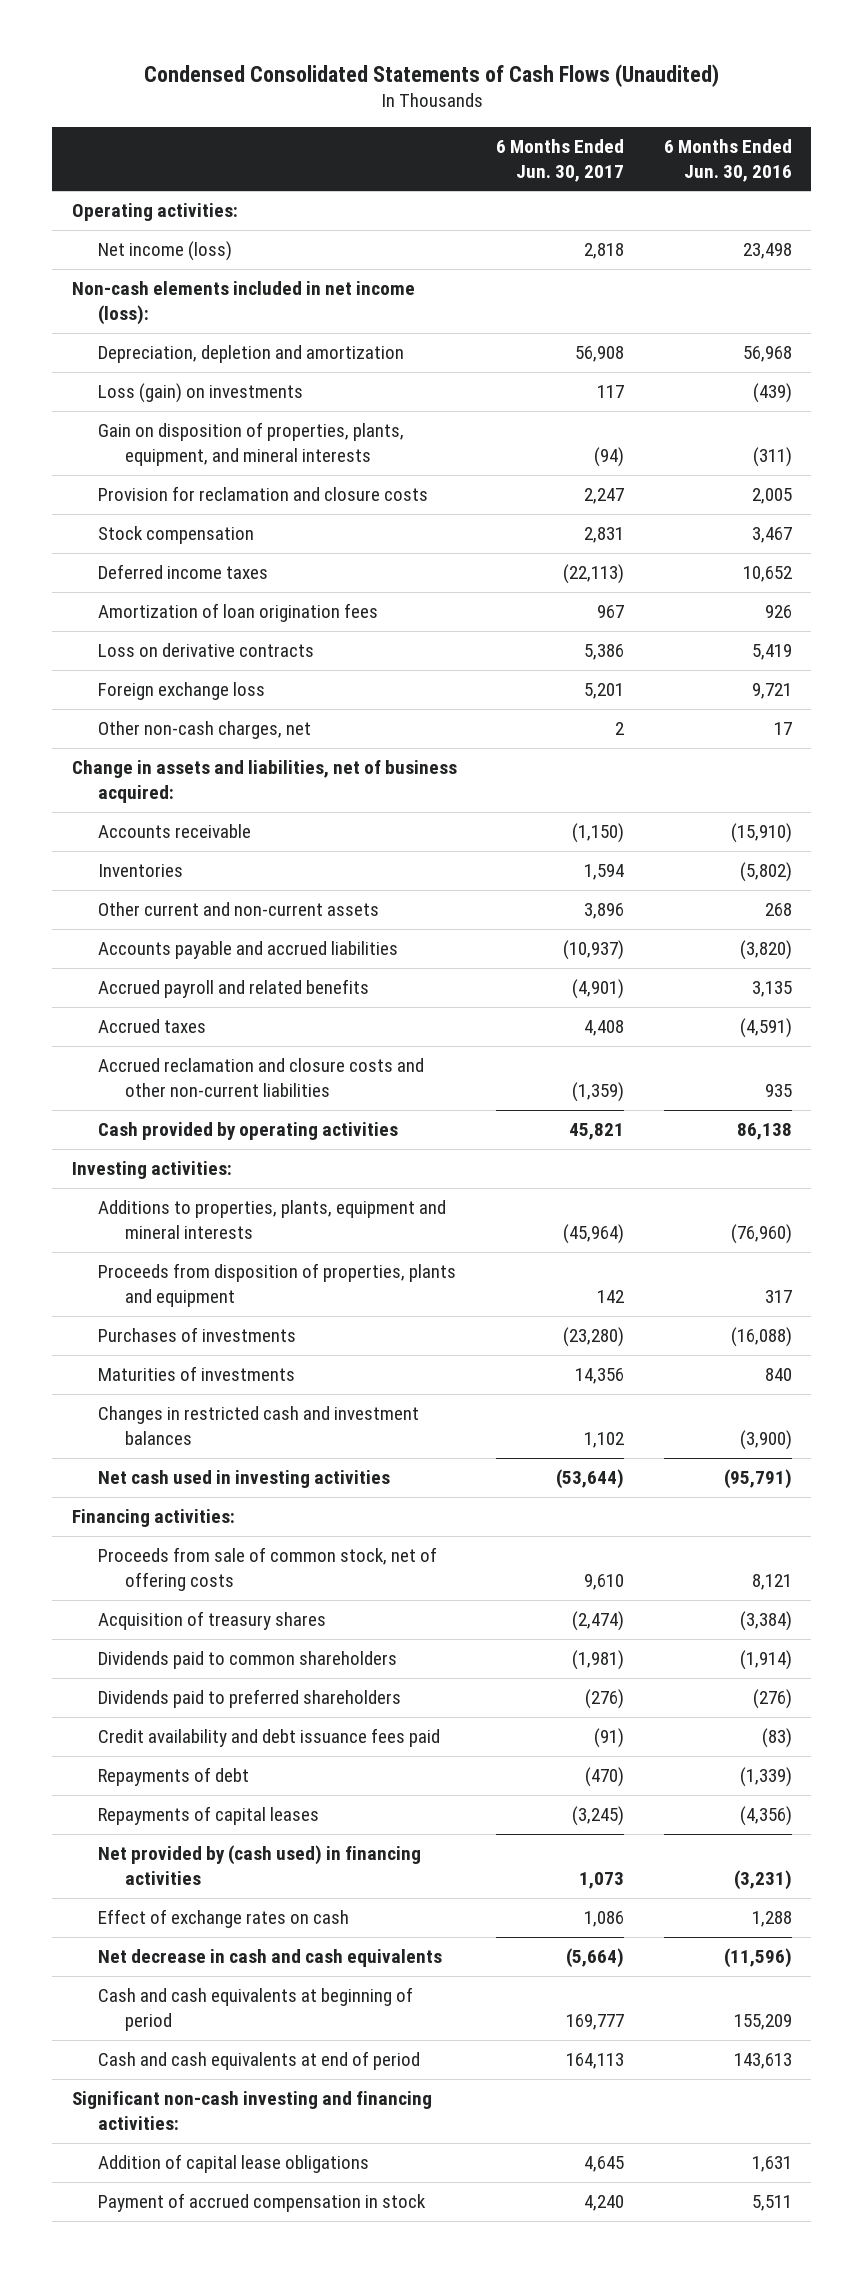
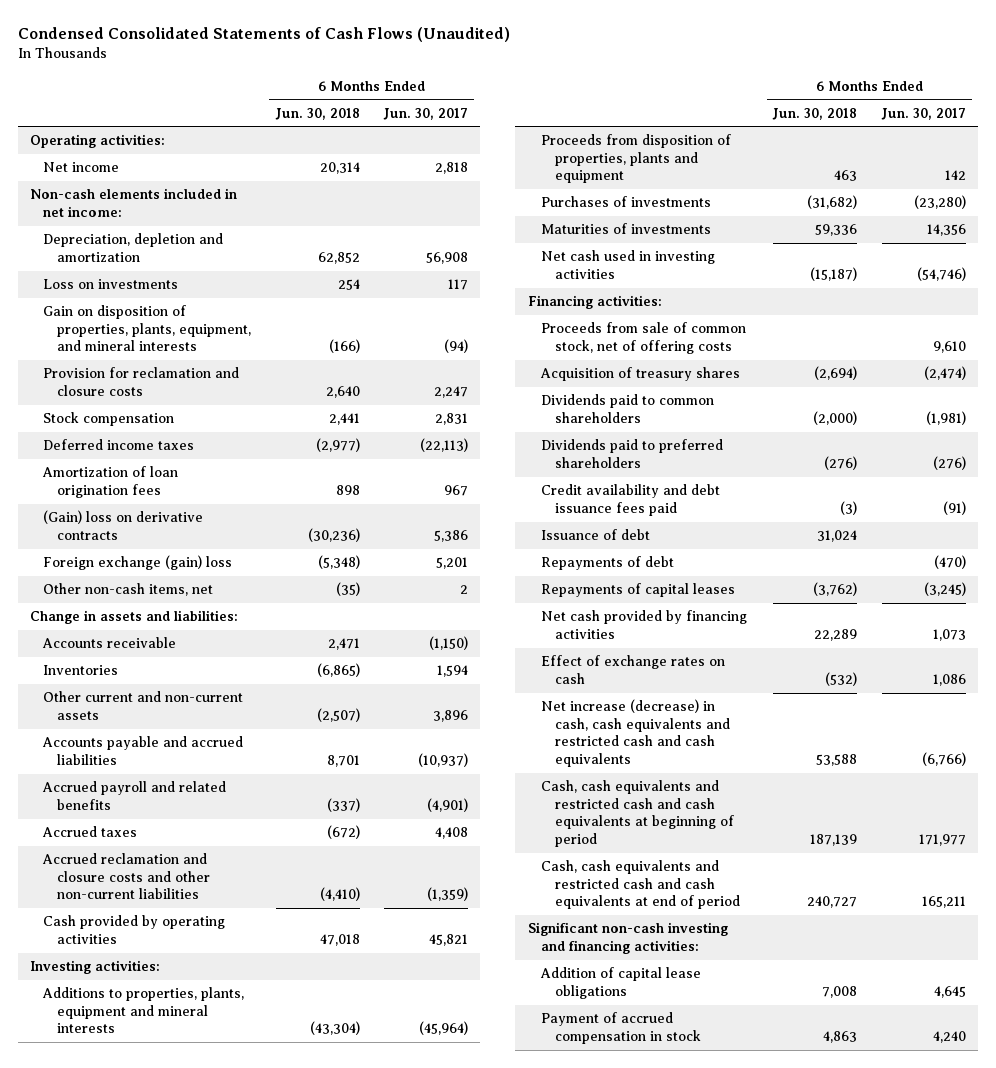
- | 6 Months Ended Jun. 30, 2017 | 6 Months Ended Jun. 30, 2016
+ | 6 Months Ended Jun. 30, 2018 | 6 Months Ended Jun. 30, 2017
- Net income (loss) | 2,818 | 23,498
- Non-cash elements included in net income (loss):
+ Net income | 20,314 | 2,818
+ Non-cash elements included in net income:
- Loss (gain) on investments | 117 | (439)
+ Loss on investments | 254 | 117
- Loss on derivative contracts | 5,386 | 5,419
- Foreign exchange loss | 5,201 | 9,721
- Other non-cash charges, net | 2 | 17
- Change in assets and liabilities, net of business acquired:
+ (Gain) loss on derivative contracts | (30,236) | 5,386
+ Foreign exchange (gain) loss | (5,348) | 5,201
+ Other non-cash items, net | (35) | 2
+ Change in assets and liabilities:
- Changes in restricted cash and investment balances | 1,102 | (3,900)
- Net cash used in investing activities | (53,644) | (95,791)
+ Net cash used in investing activities | (15,187) | (54,746)
+ Issuance of debt | 31,024 |
- Net provided by (cash used) in financing activities | 1,073 | (3,231)
+ Net cash provided by financing activities | 22,289 | 1,073
- Net decrease in cash and cash equivalents | (5,664) | (11,596)
- Cash and cash equivalents at beginning of period | 169,777 | 155,209
- Cash and cash equivalents at end of period | 164,113 | 143,613
+ Net increase (decrease) in cash, cash equivalents and restricted cash and cash equivalents | 53,588 | (6,766)
+ Cash, cash equivalents and restricted cash and cash equivalents at beginning of period | 187,139 | 171,977
+ Cash, cash equivalents and restricted cash and cash equivalents at end of period | 240,727 | 165,211

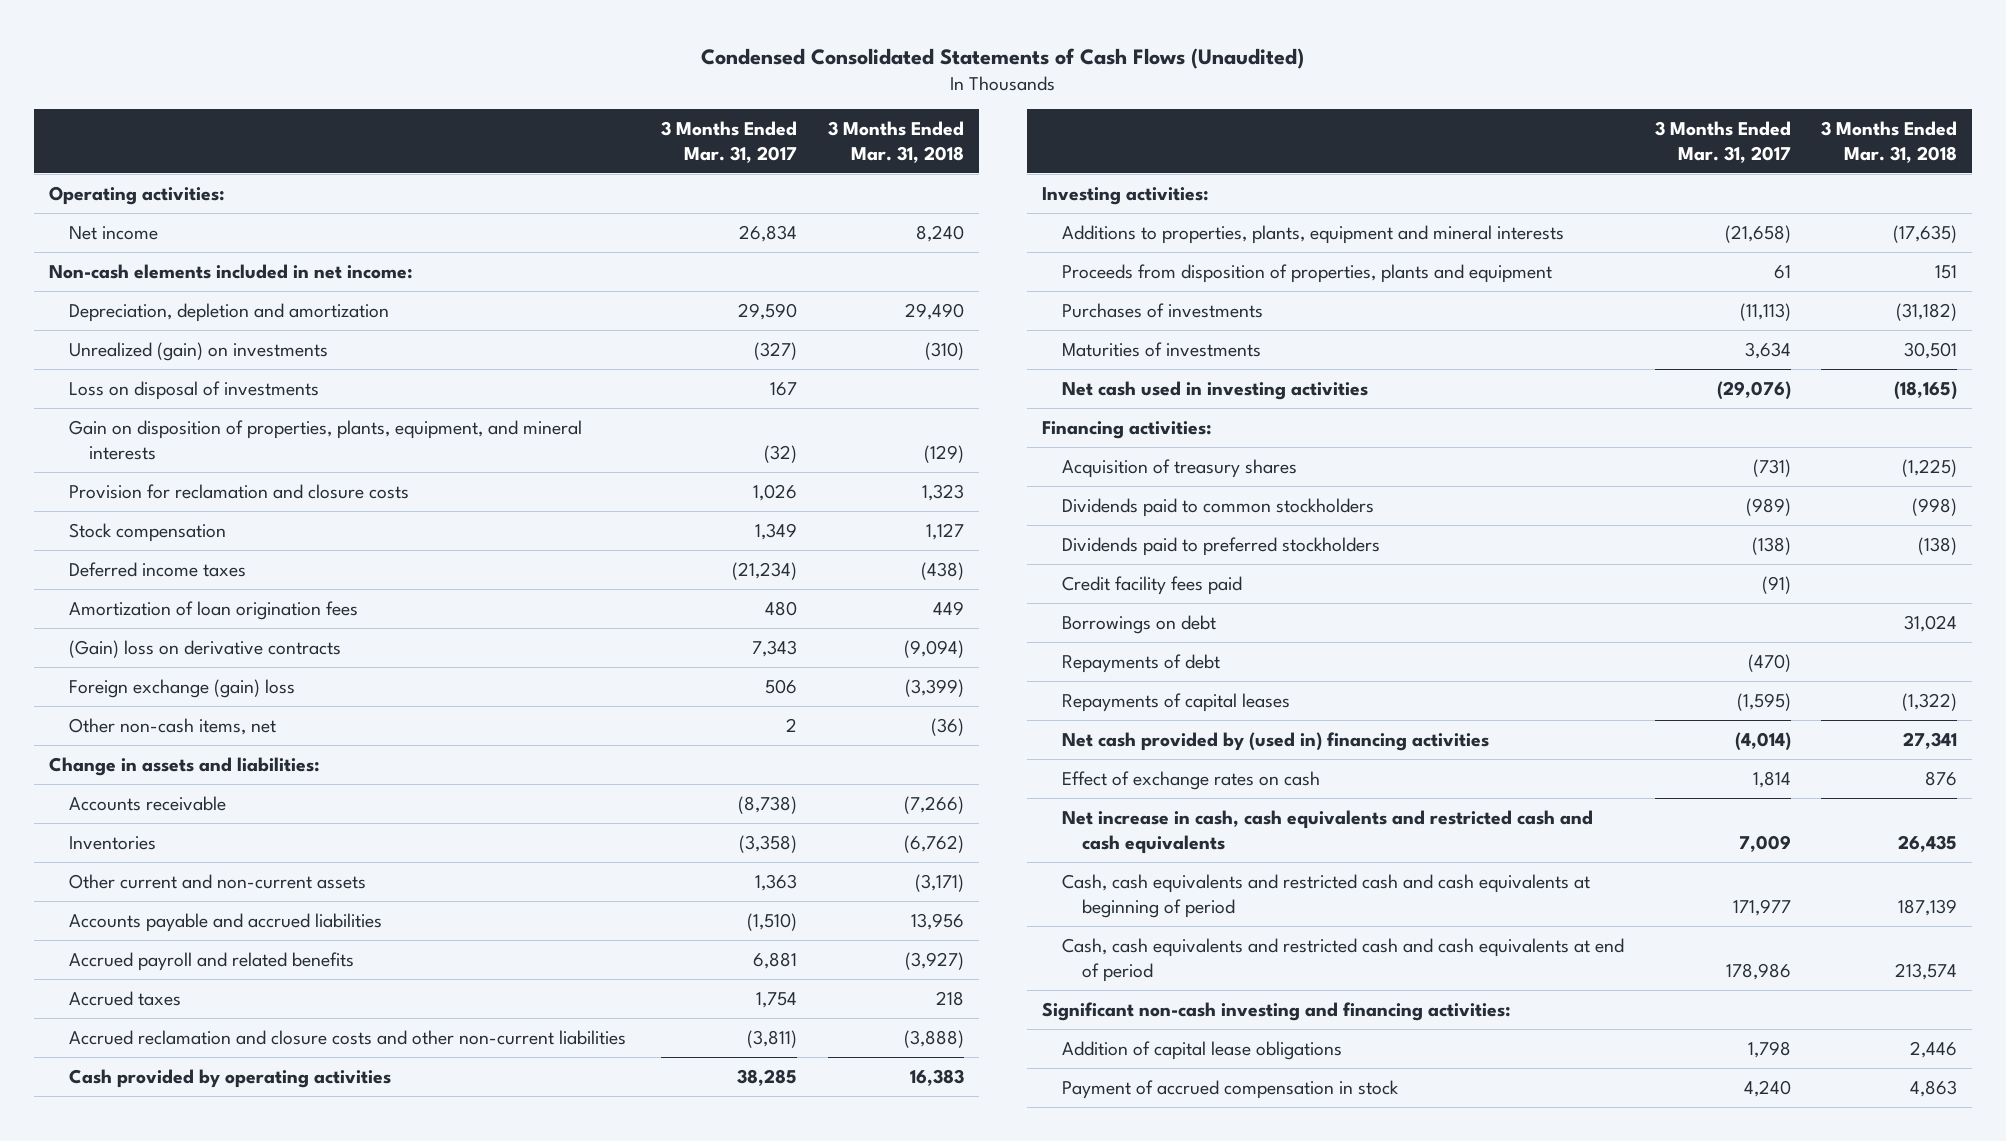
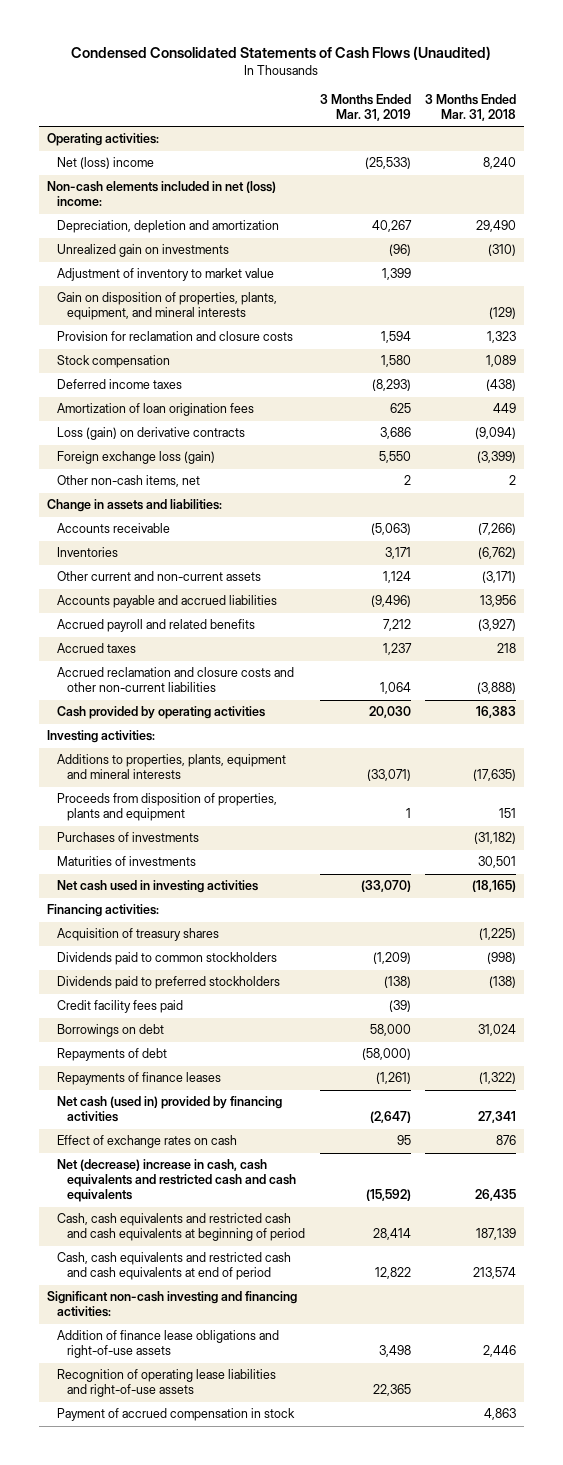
- | 3 Months Ended Mar. 31, 2017 | 3 Months Ended Mar. 31, 2018
+ | 3 Months Ended Mar. 31, 2019 | 3 Months Ended Mar. 31, 2018
- Net income | 26,834 | 8,240
- Non-cash elements included in net income:
+ Net (loss) income | (25,533) | 8,240
+ Non-cash elements included in net (loss) income:
- Unrealized (gain) on investments | (327) | (310)
- Loss on disposal of investments | 167 |
+ Unrealized gain on investments | (96) | (310)
+ Adjustment of inventory to market value | 1,399 |
- Stock compensation | 1,349 | 1,127
+ Stock compensation | 1,580 | 1,089
- (Gain) loss on derivative contracts | 7,343 | (9,094)
- Foreign exchange (gain) loss | 506 | (3,399)
- Other non-cash items, net | 2 | (36)
+ Loss (gain) on derivative contracts | 3,686 | (9,094)
+ Foreign exchange loss (gain) | 5,550 | (3,399)
+ Other non-cash items, net | 2 | 2
- Repayments of capital leases | (1,595) | (1,322)
- Net cash provided by (used in) financing activities | (4,014) | 27,341
+ Repayments of finance leases | (1,261) | (1,322)
+ Net cash (used in) provided by financing activities | (2,647) | 27,341
- Net increase in cash, cash equivalents and restricted cash and cash equivalents | 7,009 | 26,435
+ Net (decrease) increase in cash, cash equivalents and restricted cash and cash equivalents | (15,592) | 26,435
- Addition of capital lease obligations | 1,798 | 2,446
+ Addition of finance lease obligations and right-of-use assets | 3,498 | 2,446
+ Recognition of operating lease liabilities and right-of-use assets | 22,365 |

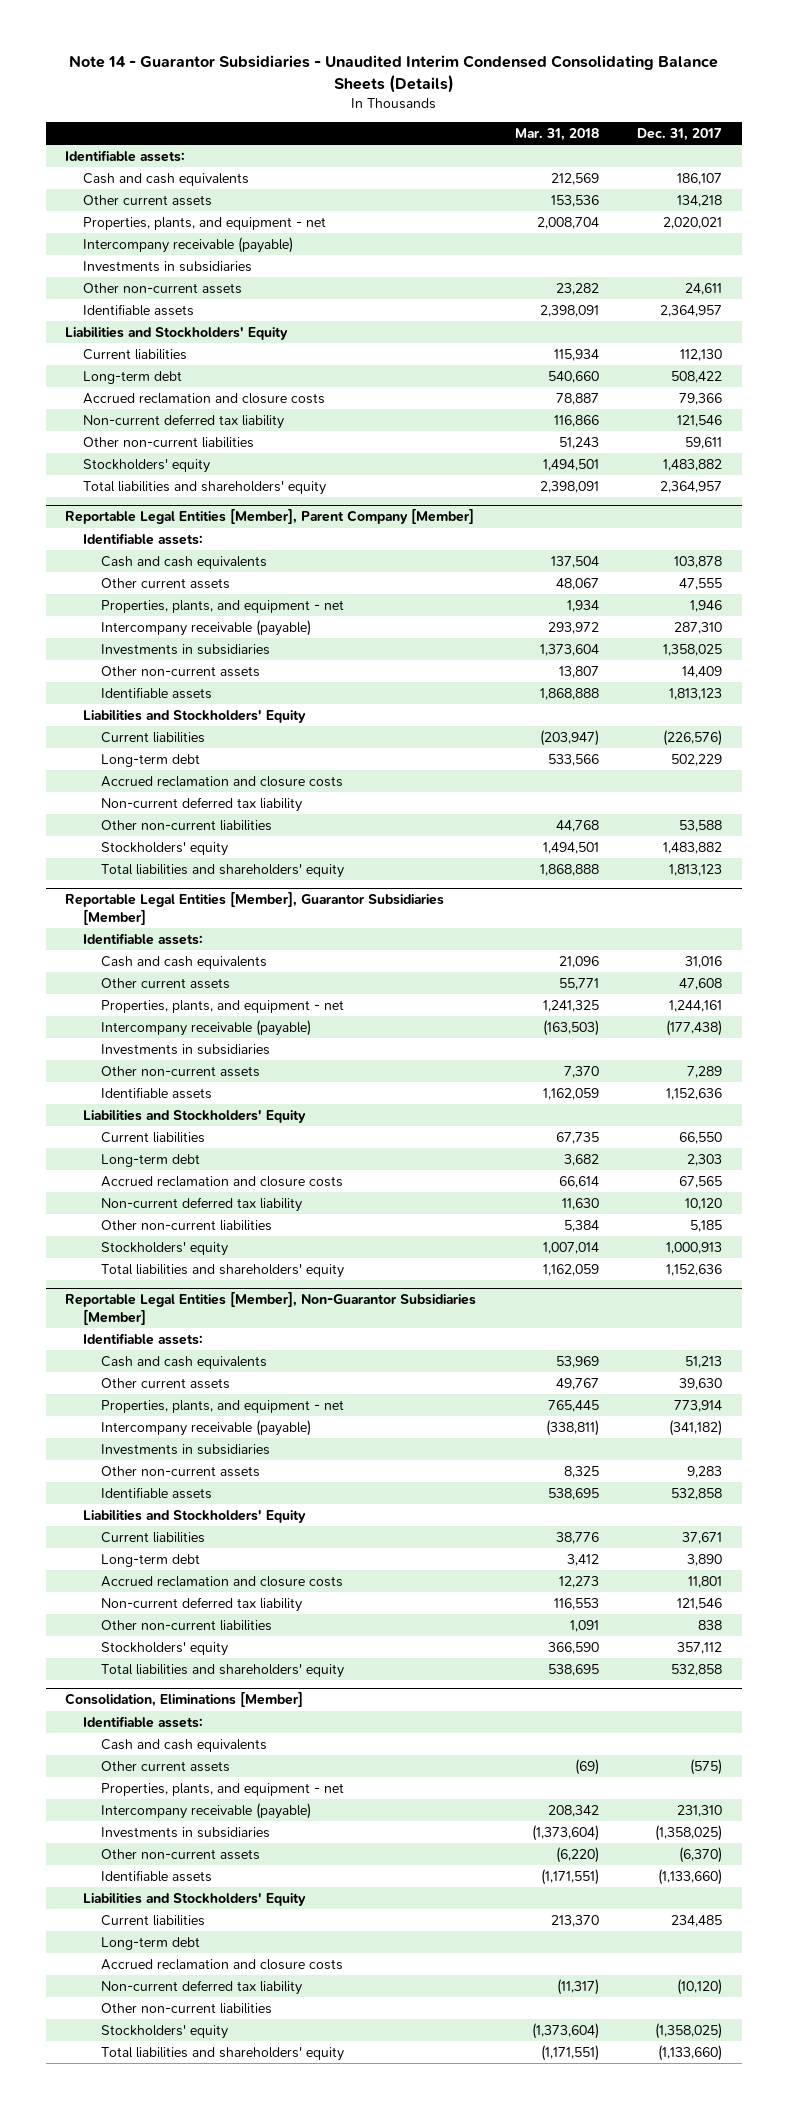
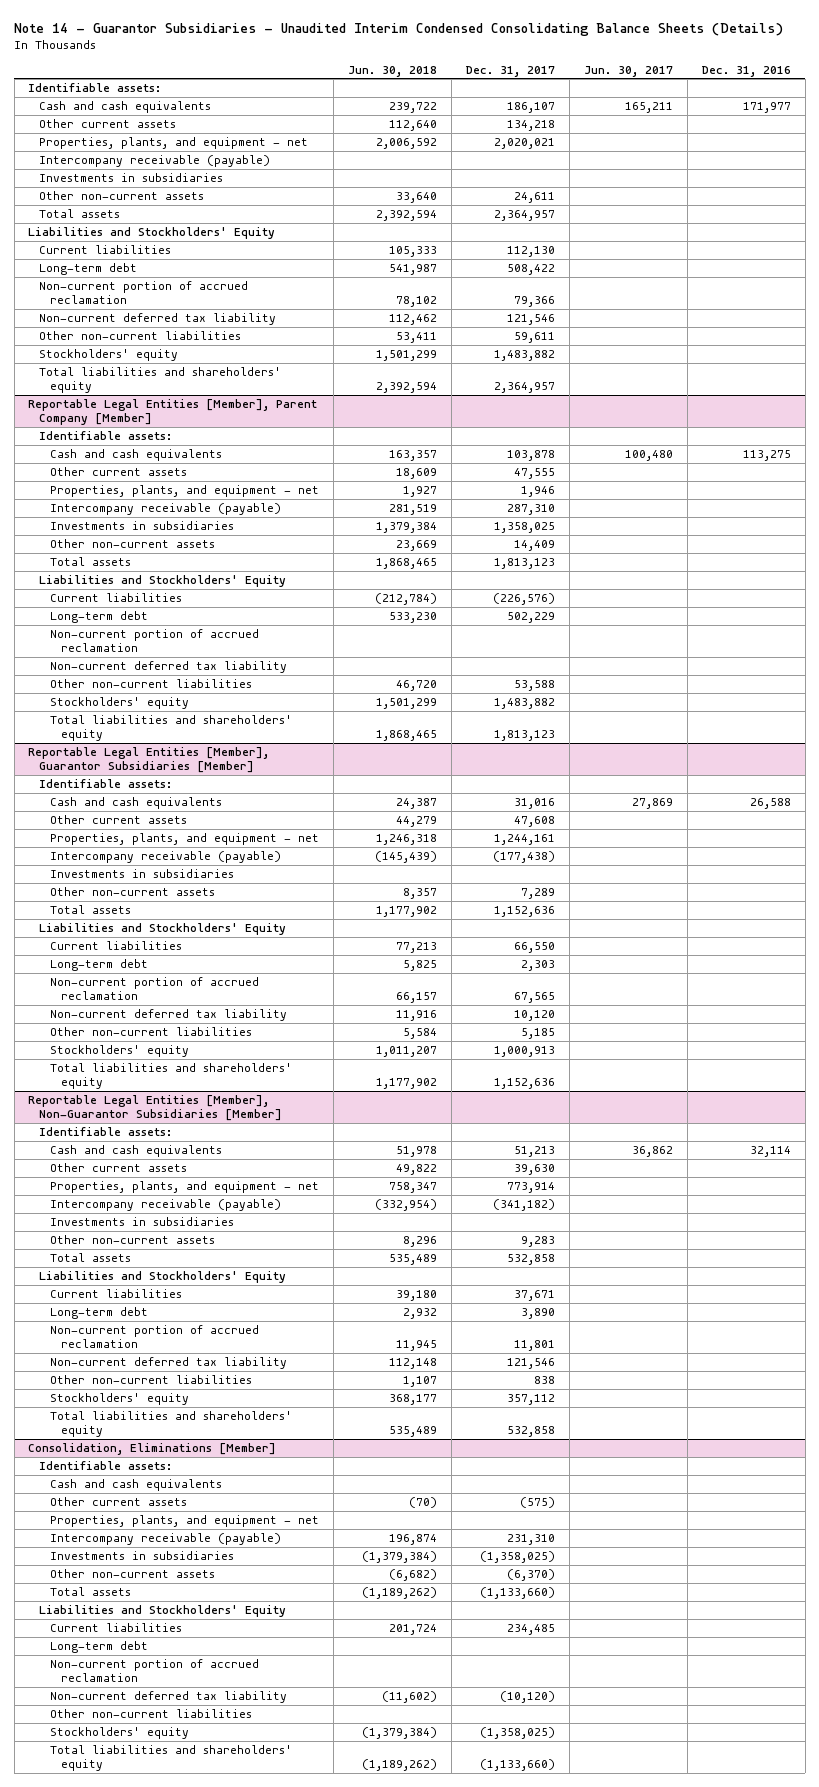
- | Mar. 31, 2018 | Dec. 31, 2017
+ | Jun. 30, 2018 | Dec. 31, 2017 | Jun. 30, 2017 | Dec. 31, 2016
- Identifiable assets | 2,398,091 | 2,364,957
+ Total assets | 2,392,594 | 2,364,957 | |
- Accrued reclamation and closure costs | 78,887 | 79,366
+ Non-current portion of accrued reclamation | 78,102 | 79,366 | |
@ Reportable Legal Entities [Member], Parent Company [Member]
- Identifiable assets | 1,868,888 | 1,813,123
+ Total assets | 1,868,465 | 1,813,123 | |
- Accrued reclamation and closure costs
+ Non-current portion of accrued reclamation
@ Reportable Legal Entities [Member], Guarantor Subsidiaries [Member]
- Identifiable assets | 1,162,059 | 1,152,636
+ Total assets | 1,177,902 | 1,152,636 | |
- Accrued reclamation and closure costs | 66,614 | 67,565
+ Non-current portion of accrued reclamation | 66,157 | 67,565 | |
@ Reportable Legal Entities [Member], Non-Guarantor Subsidiaries [Member]
- Identifiable assets | 538,695 | 532,858
+ Total assets | 535,489 | 532,858 | |
- Accrued reclamation and closure costs | 12,273 | 11,801
+ Non-current portion of accrued reclamation | 11,945 | 11,801 | |
@ Consolidation, Eliminations [Member]
- Identifiable assets | (1,171,551) | (1,133,660)
+ Total assets | (1,189,262) | (1,133,660) | |
- Accrued reclamation and closure costs
+ Non-current portion of accrued reclamation

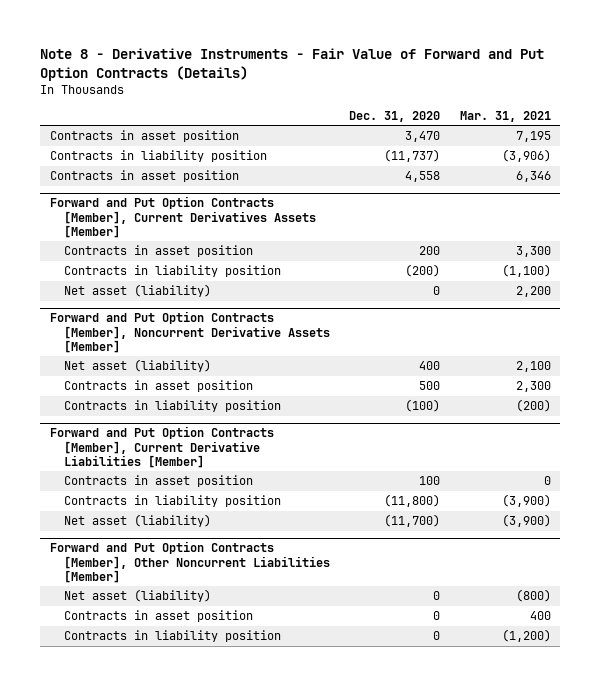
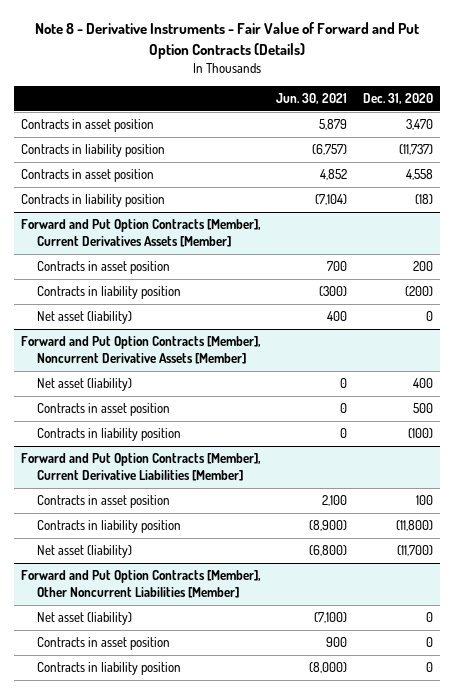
- | Dec. 31, 2020 | Mar. 31, 2021
+ | Jun. 30, 2021 | Dec. 31, 2020
+ Contracts in liability position | (7,104) | (18)

